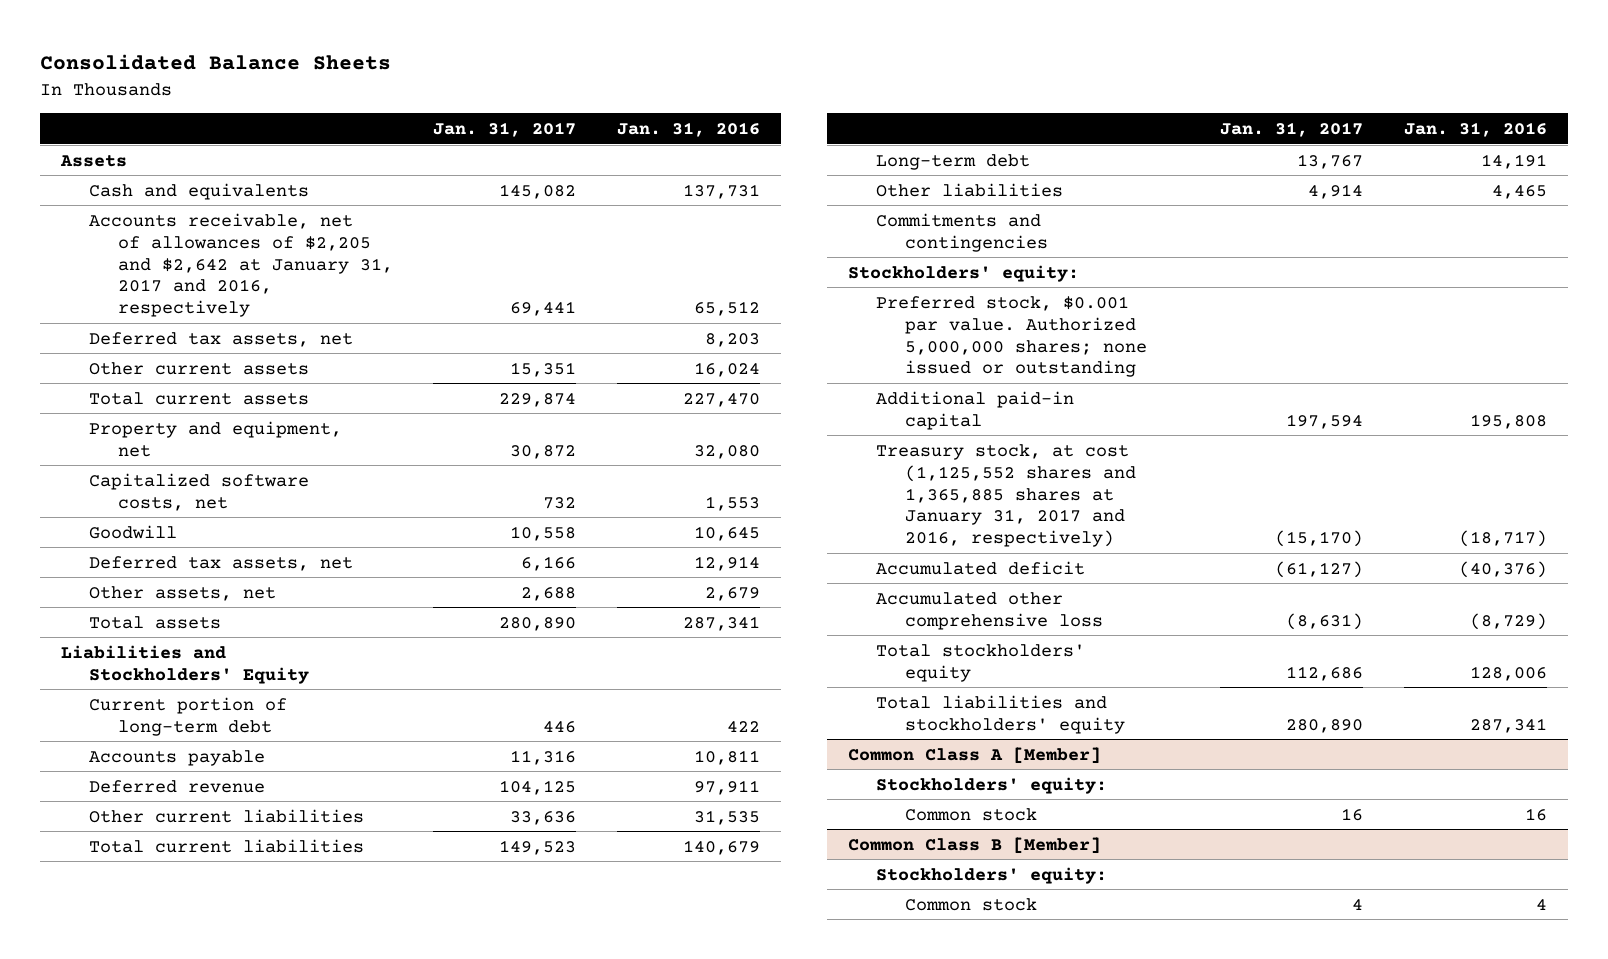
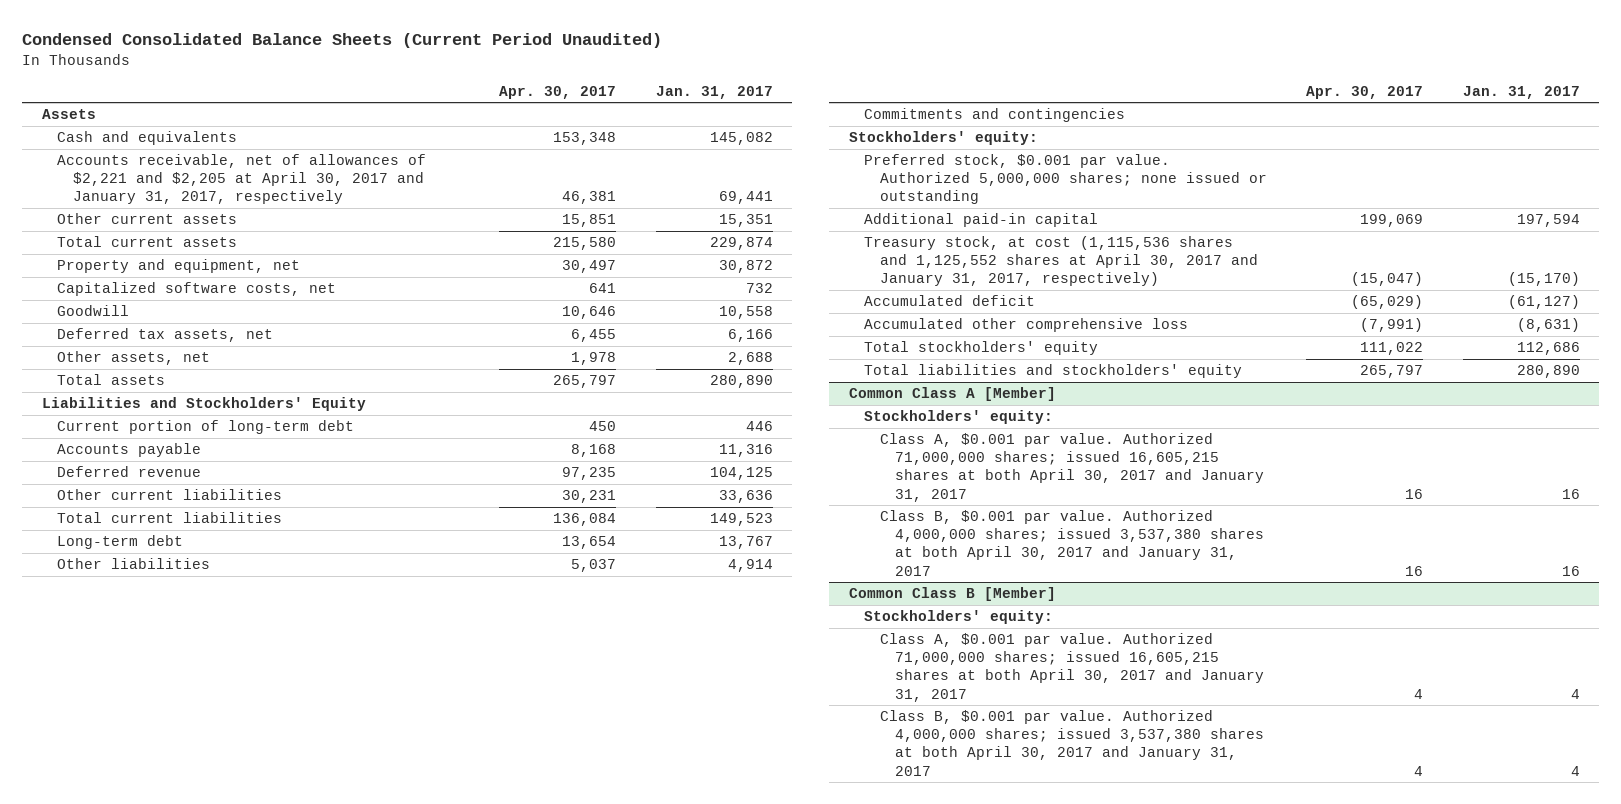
- Consolidated Balance Sheets
+ Condensed Consolidated Balance Sheets (Current Period Unaudited)
- | Jan. 31, 2017 | Jan. 31, 2016
+ | Apr. 30, 2017 | Jan. 31, 2017
- Accounts receivable, net of allowances of $2,205 and $2,642 at January 31, 2017 and 2016, respectively | 69,441 | 65,512
- Deferred tax assets, net | | 8,203
+ Accounts receivable, net of allowances of $2,221 and $2,205 at April 30, 2017 and January 31, 2017, respectively | 46,381 | 69,441
- Treasury stock, at cost (1,125,552 shares and 1,365,885 shares at January 31, 2017 and 2016, respectively) | (15,170) | (18,717)
+ Treasury stock, at cost (1,115,536 shares and 1,125,552 shares at April 30, 2017 and January 31, 2017, respectively) | (15,047) | (15,170)
@ Common Class A [Member]
- Common stock | 16 | 16
+ Class A, $0.001 par value. Authorized 71,000,000 shares; issued 16,605,215 shares at both April 30, 2017 and January 31, 2017 | 16 | 16
+ Class B, $0.001 par value. Authorized 4,000,000 shares; issued 3,537,380 shares at both April 30, 2017 and January 31, 2017 | 16 | 16
@ Common Class B [Member]
- Common stock | 4 | 4
+ Class A, $0.001 par value. Authorized 71,000,000 shares; issued 16,605,215 shares at both April 30, 2017 and January 31, 2017 | 4 | 4
+ Class B, $0.001 par value. Authorized 4,000,000 shares; issued 3,537,380 shares at both April 30, 2017 and January 31, 2017 | 4 | 4

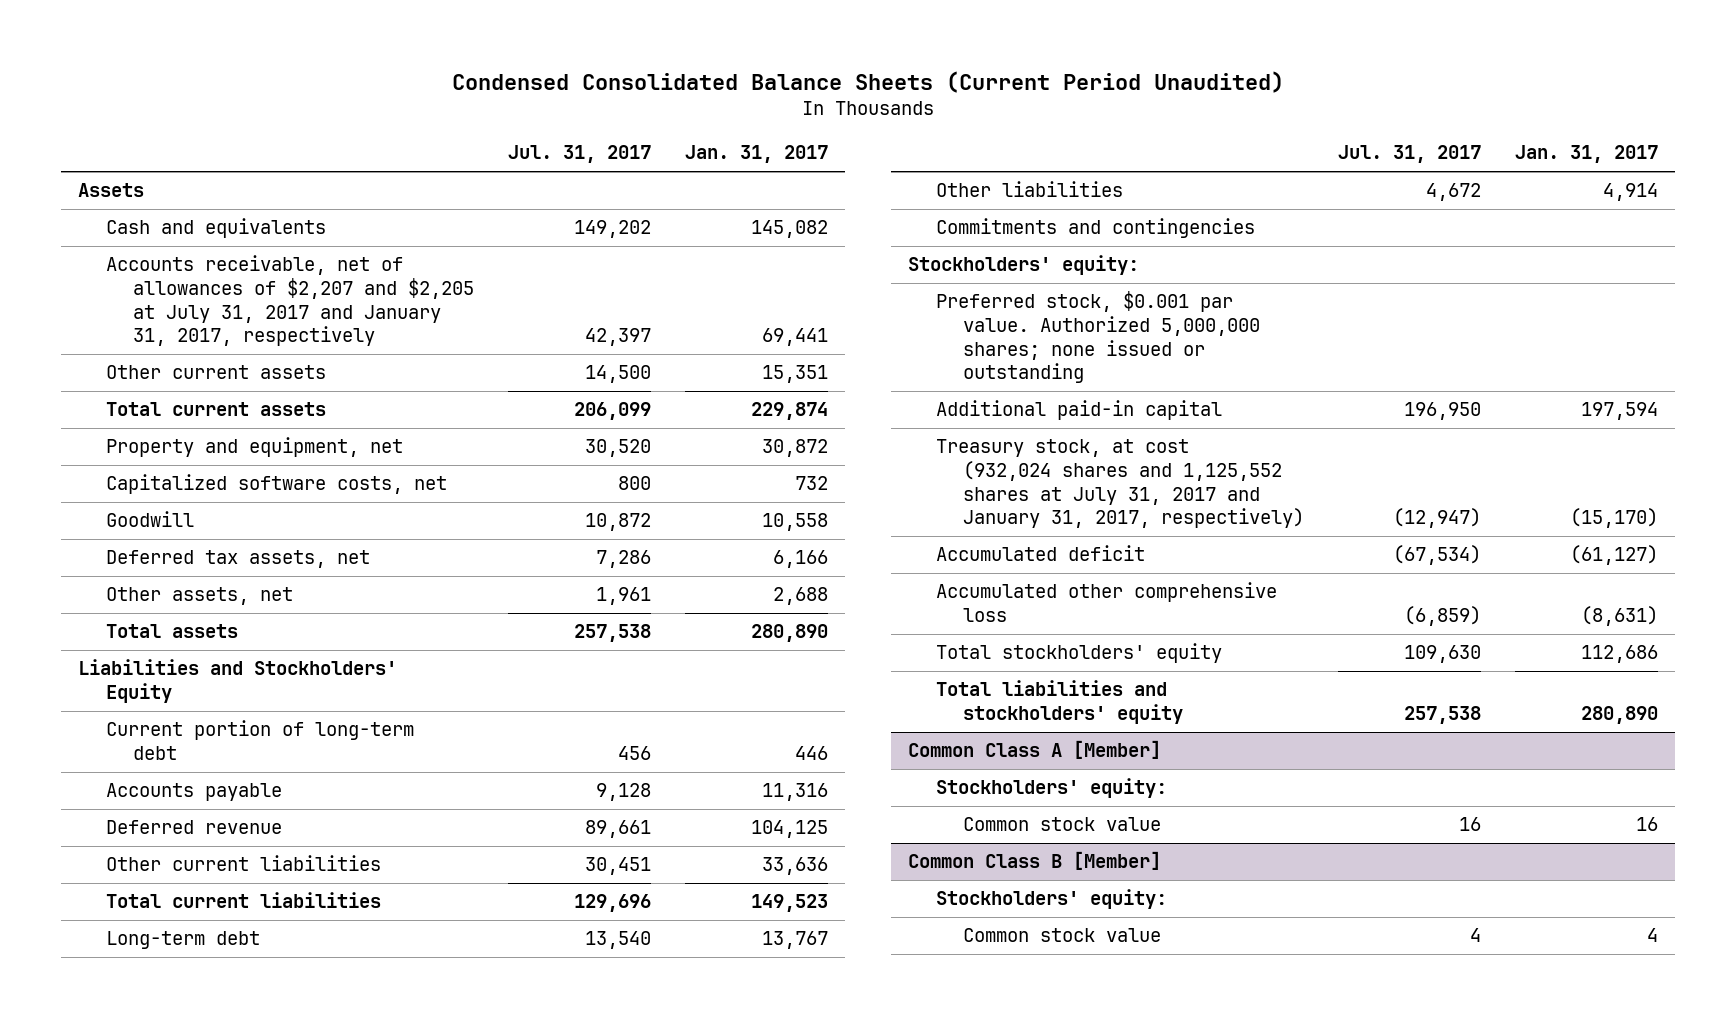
- | Apr. 30, 2017 | Jan. 31, 2017
+ | Jul. 31, 2017 | Jan. 31, 2017
- Accounts receivable, net of allowances of $2,221 and $2,205 at April 30, 2017 and January 31, 2017, respectively | 46,381 | 69,441
+ Accounts receivable, net of allowances of $2,207 and $2,205 at July 31, 2017 and January 31, 2017, respectively | 42,397 | 69,441
- Treasury stock, at cost (1,115,536 shares and 1,125,552 shares at April 30, 2017 and January 31, 2017, respectively) | (15,047) | (15,170)
+ Treasury stock, at cost (932,024 shares and 1,125,552 shares at July 31, 2017 and January 31, 2017, respectively) | (12,947) | (15,170)
@ Common Class A [Member]
- Class A, $0.001 par value. Authorized 71,000,000 shares; issued 16,605,215 shares at both April 30, 2017 and January 31, 2017 | 16 | 16
- Class B, $0.001 par value. Authorized 4,000,000 shares; issued 3,537,380 shares at both April 30, 2017 and January 31, 2017 | 16 | 16
+ Common stock value | 16 | 16
@ Common Class B [Member]
- Class A, $0.001 par value. Authorized 71,000,000 shares; issued 16,605,215 shares at both April 30, 2017 and January 31, 2017 | 4 | 4
- Class B, $0.001 par value. Authorized 4,000,000 shares; issued 3,537,380 shares at both April 30, 2017 and January 31, 2017 | 4 | 4
+ Common stock value | 4 | 4

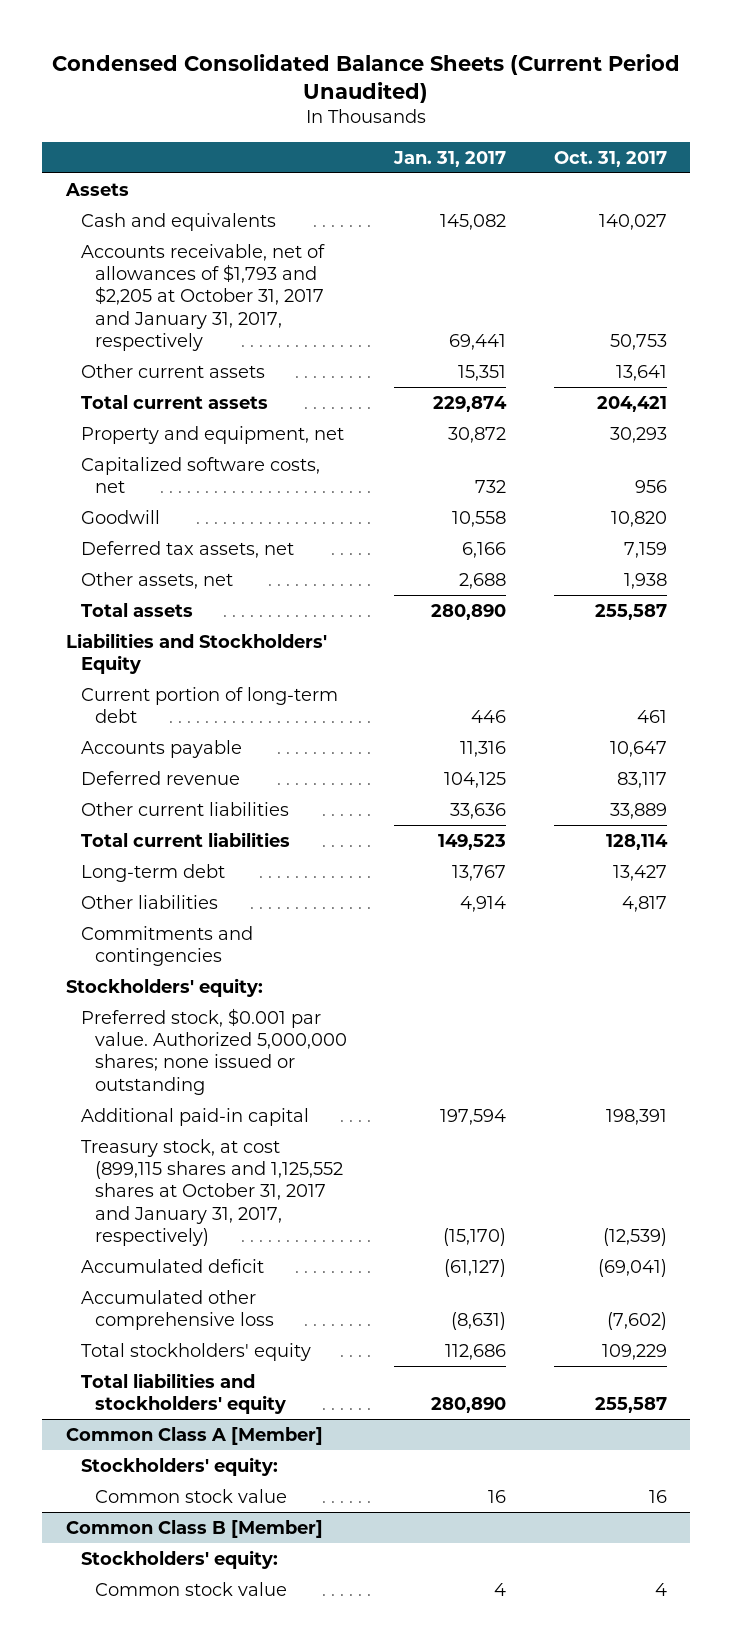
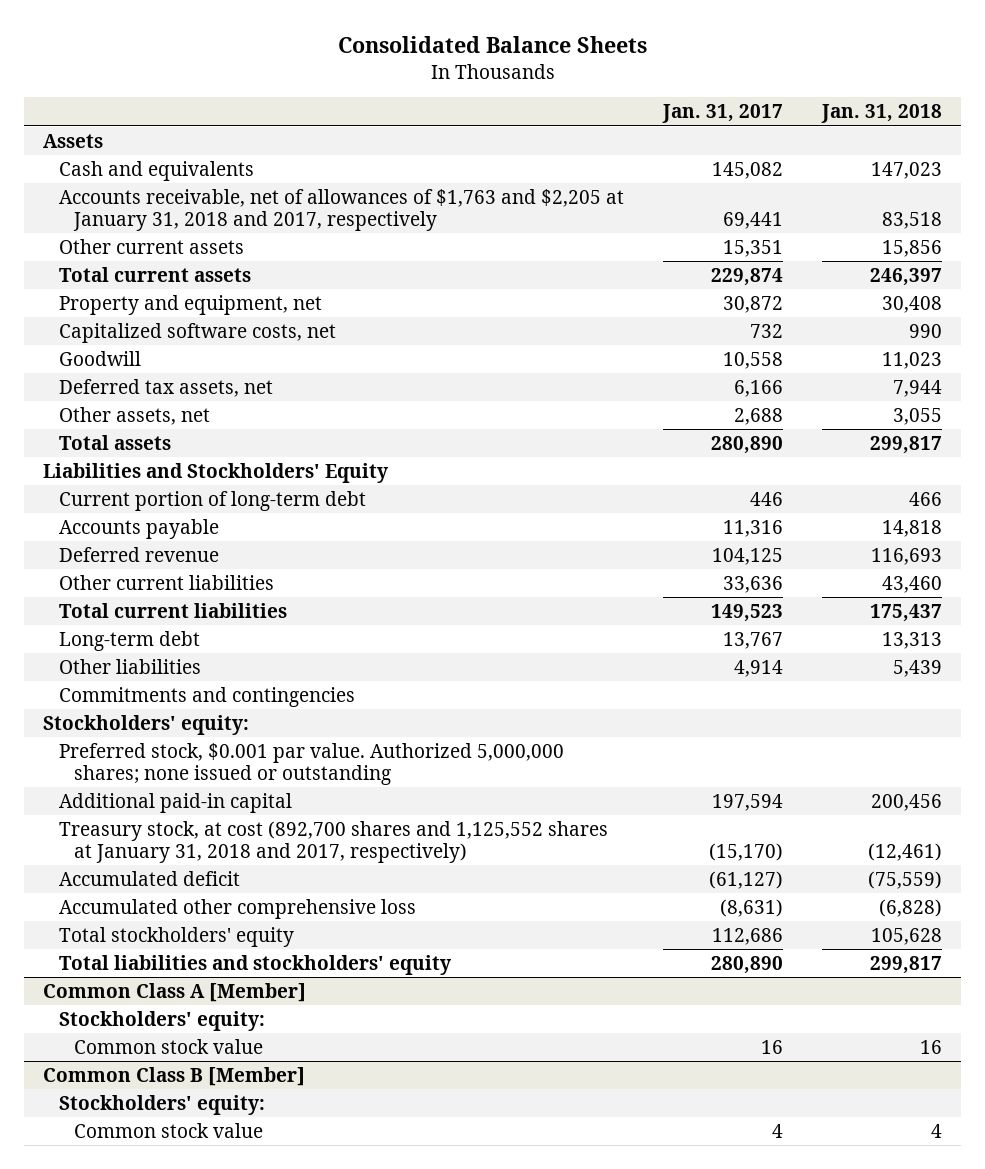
- Condensed Consolidated Balance Sheets (Current Period Unaudited)
+ Consolidated Balance Sheets
- | Jan. 31, 2017 | Oct. 31, 2017
+ | Jan. 31, 2017 | Jan. 31, 2018
- Accounts receivable, net of allowances of $1,793 and $2,205 at October 31, 2017 and January 31, 2017, respectively | 69,441 | 50,753
+ Accounts receivable, net of allowances of $1,763 and $2,205 at January 31, 2018 and 2017, respectively | 69,441 | 83,518
- Treasury stock, at cost (899,115 shares and 1,125,552 shares at October 31, 2017 and January 31, 2017, respectively) | (15,170) | (12,539)
+ Treasury stock, at cost (892,700 shares and 1,125,552 shares at January 31, 2018 and 2017, respectively) | (15,170) | (12,461)

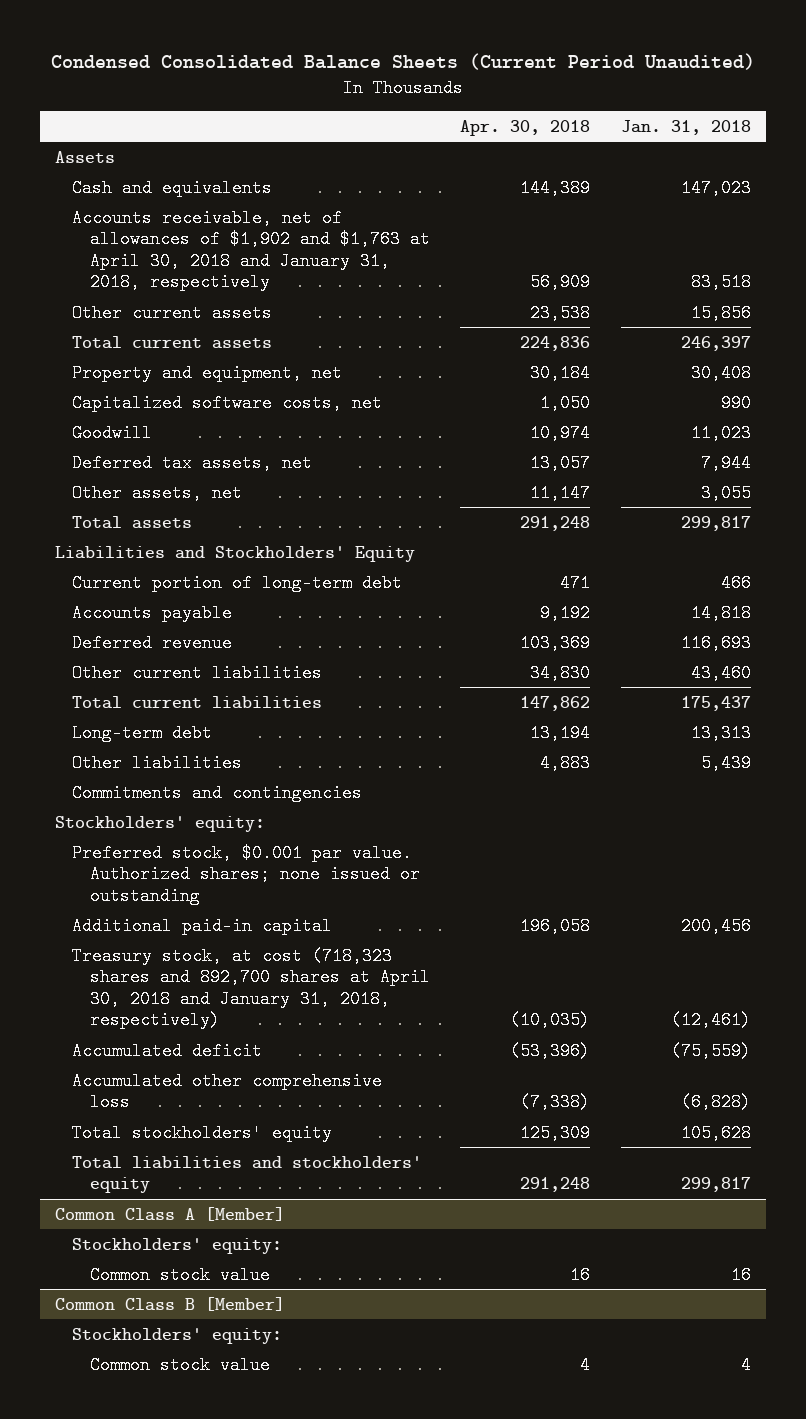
- Consolidated Balance Sheets
+ Condensed Consolidated Balance Sheets (Current Period Unaudited)
- | Jan. 31, 2017 | Jan. 31, 2018
+ | Apr. 30, 2018 | Jan. 31, 2018
- Accounts receivable, net of allowances of $1,763 and $2,205 at January 31, 2018 and 2017, respectively | 69,441 | 83,518
+ Accounts receivable, net of allowances of $1,902 and $1,763 at April 30, 2018 and January 31, 2018, respectively | 56,909 | 83,518
- Preferred stock, $0.001 par value. Authorized 5,000,000 shares; none issued or outstanding
+ Preferred stock, $0.001 par value. Authorized shares; none issued or outstanding
- Treasury stock, at cost (892,700 shares and 1,125,552 shares at January 31, 2018 and 2017, respectively) | (15,170) | (12,461)
+ Treasury stock, at cost (718,323 shares and 892,700 shares at April 30, 2018 and January 31, 2018, respectively) | (10,035) | (12,461)

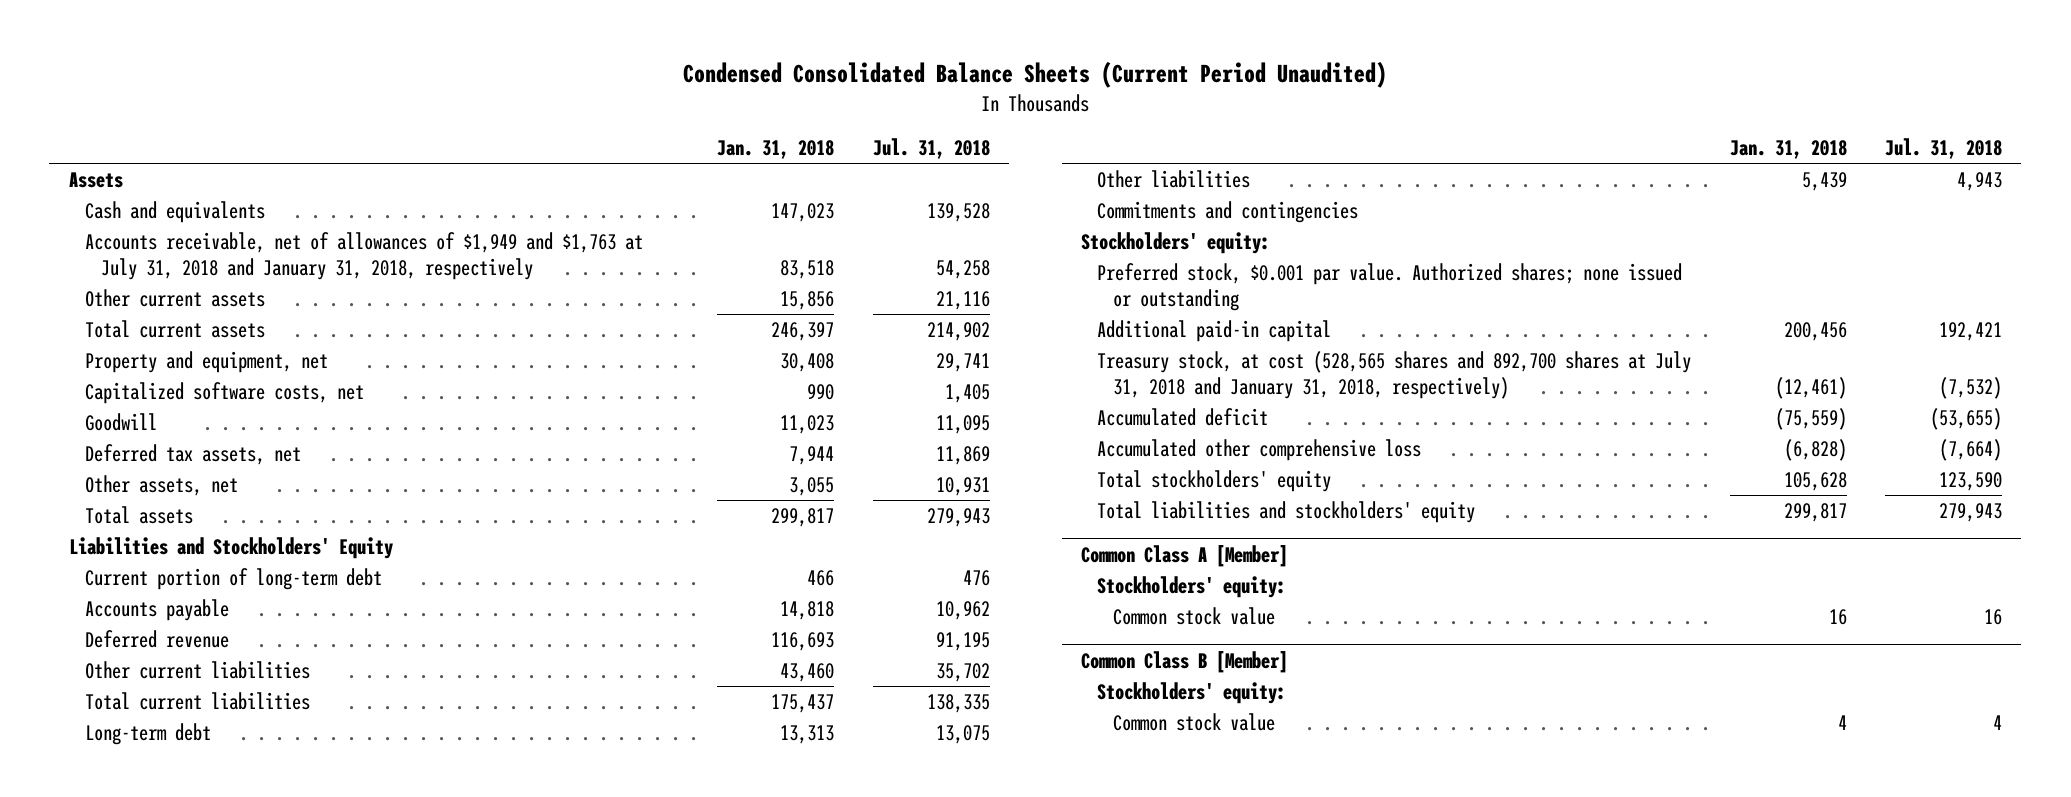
- | Apr. 30, 2018 | Jan. 31, 2018
+ | Jan. 31, 2018 | Jul. 31, 2018
- Accounts receivable, net of allowances of $1,902 and $1,763 at April 30, 2018 and January 31, 2018, respectively | 56,909 | 83,518
+ Accounts receivable, net of allowances of $1,949 and $1,763 at July 31, 2018 and January 31, 2018, respectively | 83,518 | 54,258
- Treasury stock, at cost (718,323 shares and 892,700 shares at April 30, 2018 and January 31, 2018, respectively) | (10,035) | (12,461)
+ Treasury stock, at cost (528,565 shares and 892,700 shares at July 31, 2018 and January 31, 2018, respectively) | (12,461) | (7,532)

